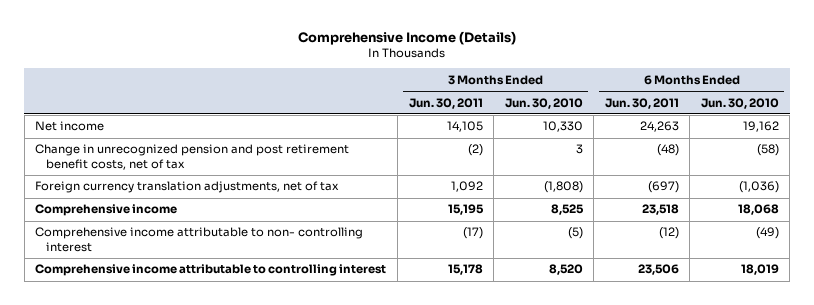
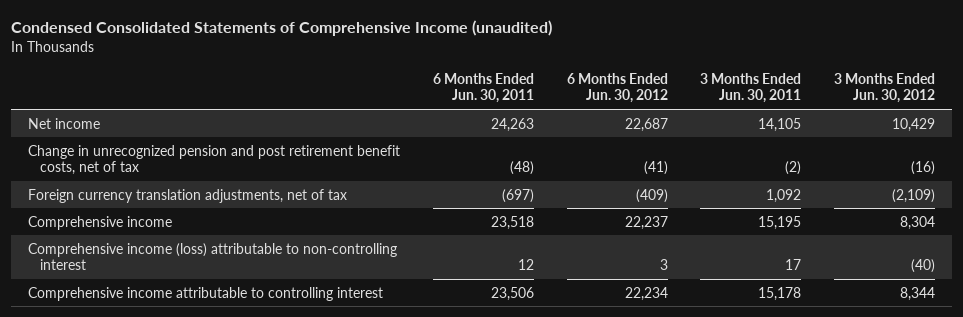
- Comprehensive Income (Details)
+ Condensed Consolidated Statements of Comprehensive Income (unaudited)
- | 3 Months Ended Jun. 30, 2011 | 3 Months Ended Jun. 30, 2010 | 6 Months Ended Jun. 30, 2011 | 6 Months Ended Jun. 30, 2010
+ | 6 Months Ended Jun. 30, 2011 | 6 Months Ended Jun. 30, 2012 | 3 Months Ended Jun. 30, 2011 | 3 Months Ended Jun. 30, 2012
- Comprehensive income attributable to non- controlling interest | (17) | (5) | (12) | (49)
+ Comprehensive income (loss) attributable to non-controlling interest | 12 | 3 | 17 | (40)

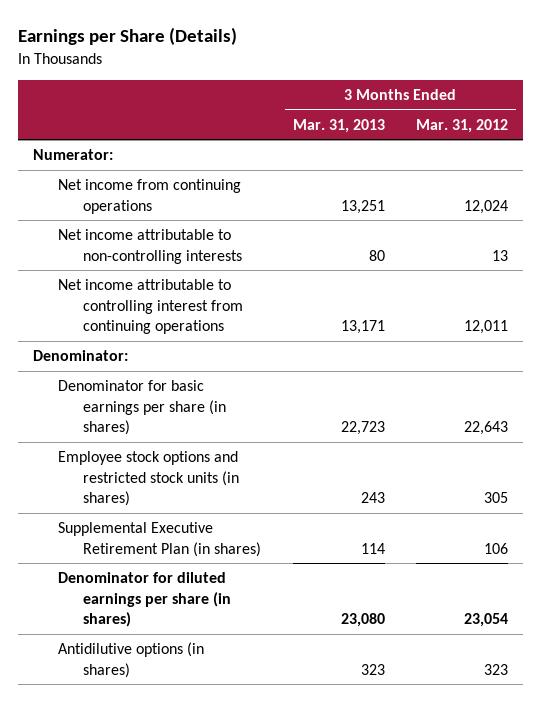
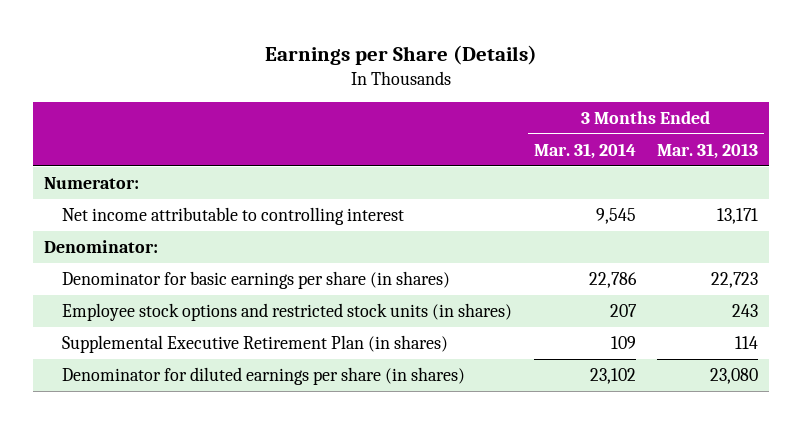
- | 3 Months Ended Mar. 31, 2013 | 3 Months Ended Mar. 31, 2012
+ | 3 Months Ended Mar. 31, 2014 | 3 Months Ended Mar. 31, 2013
- Net income from continuing operations | 13,251 | 12,024
- Net income attributable to non-controlling interests | 80 | 13
- Net income attributable to controlling interest from continuing operations | 13,171 | 12,011
+ Net income attributable to controlling interest | 9,545 | 13,171
- Antidilutive options (in shares) | 323 | 323

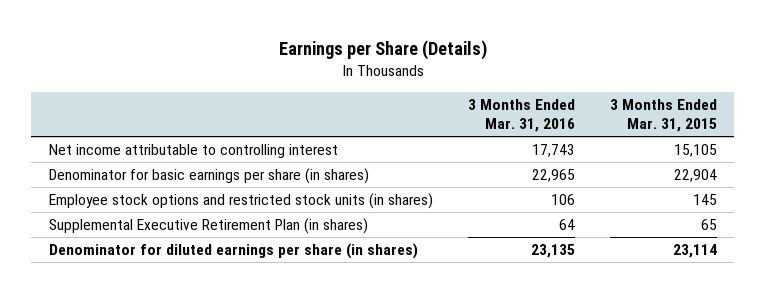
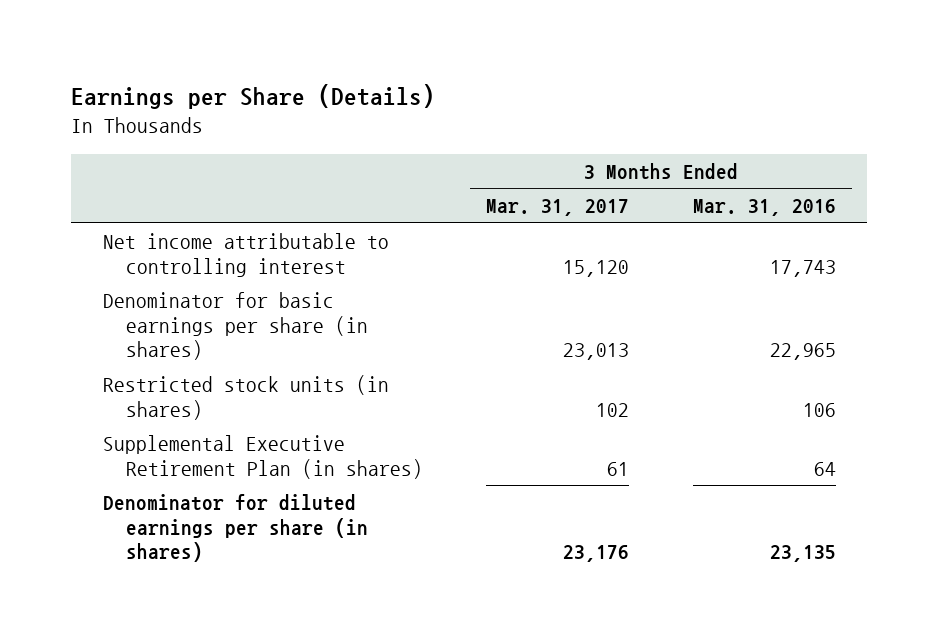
- | 3 Months Ended Mar. 31, 2016 | 3 Months Ended Mar. 31, 2015
+ | 3 Months Ended Mar. 31, 2017 | 3 Months Ended Mar. 31, 2016
- Employee stock options and restricted stock units (in shares) | 106 | 145
+ Restricted stock units (in shares) | 102 | 106

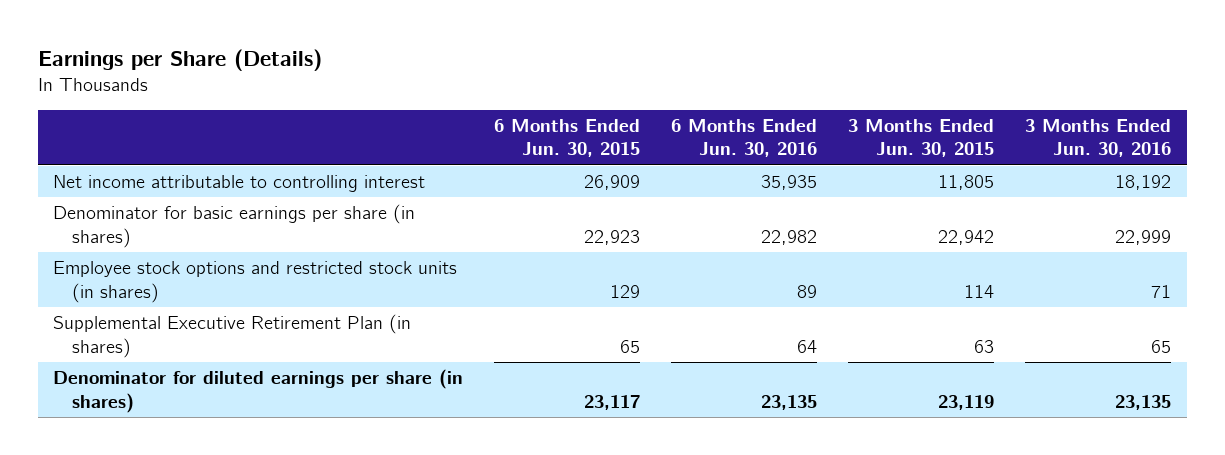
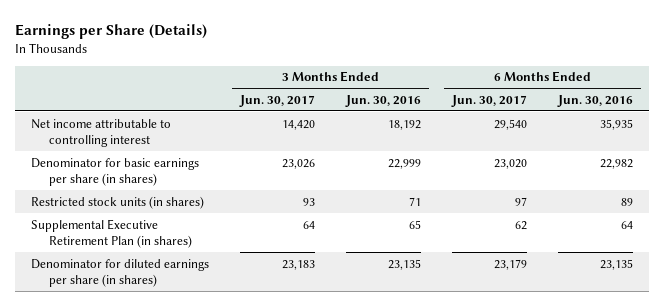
- | 6 Months Ended Jun. 30, 2015 | 6 Months Ended Jun. 30, 2016 | 3 Months Ended Jun. 30, 2015 | 3 Months Ended Jun. 30, 2016
+ | 3 Months Ended Jun. 30, 2017 | 3 Months Ended Jun. 30, 2016 | 6 Months Ended Jun. 30, 2017 | 6 Months Ended Jun. 30, 2016
- Employee stock options and restricted stock units (in shares) | 129 | 89 | 114 | 71
+ Restricted stock units (in shares) | 93 | 71 | 97 | 89

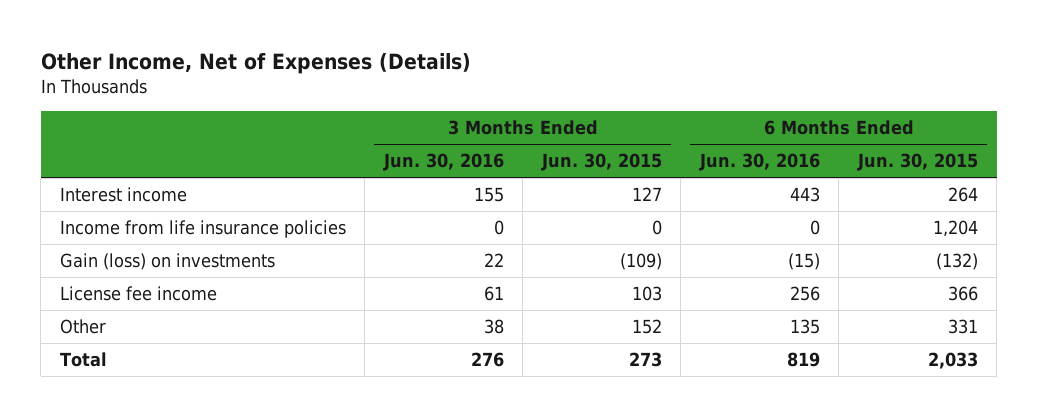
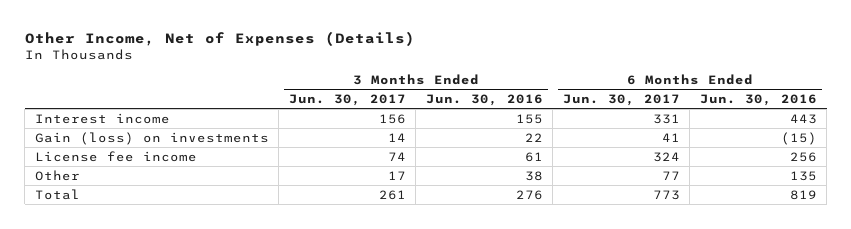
- | 3 Months Ended Jun. 30, 2016 | 3 Months Ended Jun. 30, 2015 | 6 Months Ended Jun. 30, 2016 | 6 Months Ended Jun. 30, 2015
+ | 3 Months Ended Jun. 30, 2017 | 3 Months Ended Jun. 30, 2016 | 6 Months Ended Jun. 30, 2017 | 6 Months Ended Jun. 30, 2016
- Income from life insurance policies | 0 | 0 | 0 | 1,204

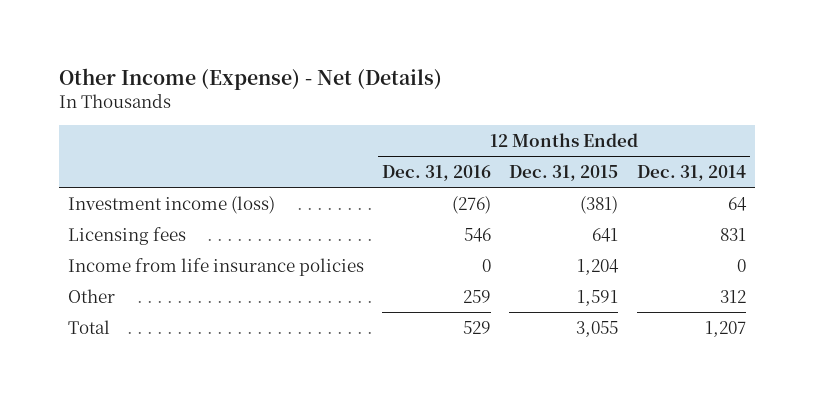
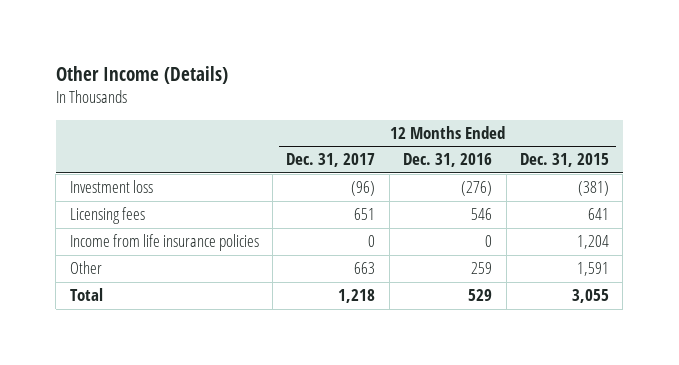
- Other Income (Expense) - Net (Details)
+ Other Income (Details)
- | 12 Months Ended Dec. 31, 2016 | 12 Months Ended Dec. 31, 2015 | 12 Months Ended Dec. 31, 2014
+ | 12 Months Ended Dec. 31, 2017 | 12 Months Ended Dec. 31, 2016 | 12 Months Ended Dec. 31, 2015
- Investment income (loss) | (276) | (381) | 64
+ Investment loss | (96) | (276) | (381)

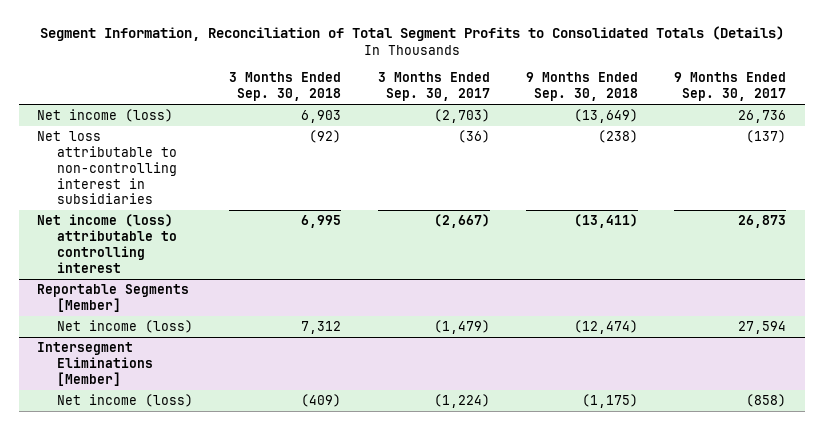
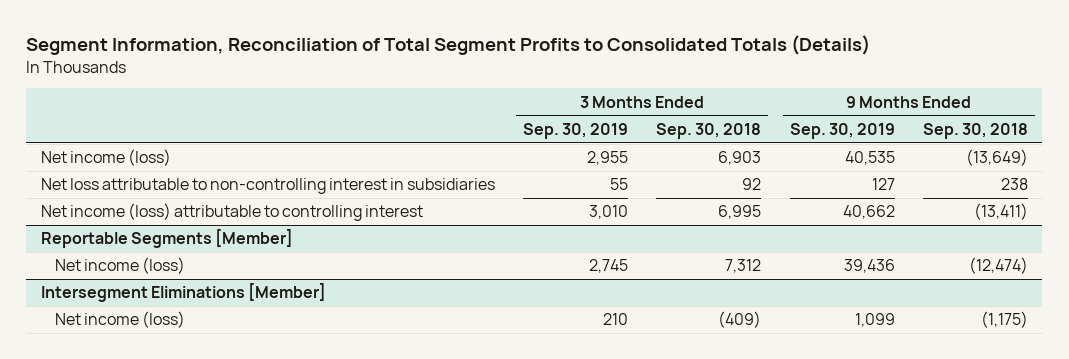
- | 3 Months Ended Sep. 30, 2018 | 3 Months Ended Sep. 30, 2017 | 9 Months Ended Sep. 30, 2018 | 9 Months Ended Sep. 30, 2017
+ | 3 Months Ended Sep. 30, 2019 | 3 Months Ended Sep. 30, 2018 | 9 Months Ended Sep. 30, 2019 | 9 Months Ended Sep. 30, 2018
- Net loss attributable to non-controlling interest in subsidiaries | (92) | (36) | (238) | (137)
+ Net loss attributable to non-controlling interest in subsidiaries | 55 | 92 | 127 | 238

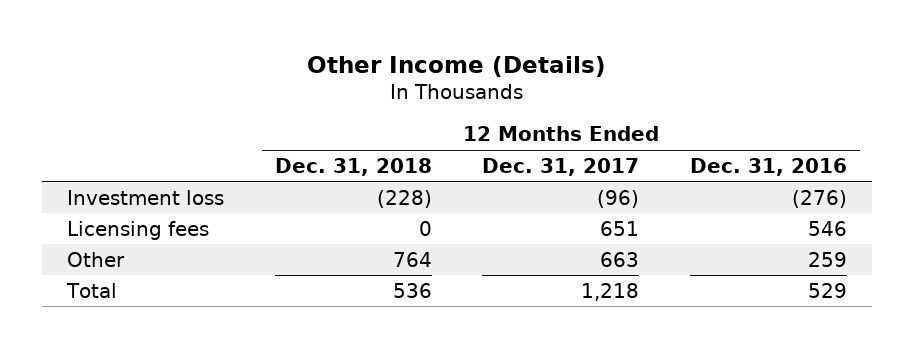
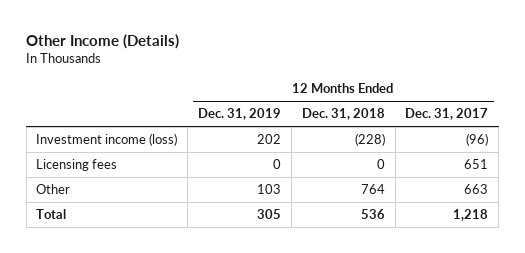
- | 12 Months Ended Dec. 31, 2018 | 12 Months Ended Dec. 31, 2017 | 12 Months Ended Dec. 31, 2016
+ | 12 Months Ended Dec. 31, 2019 | 12 Months Ended Dec. 31, 2018 | 12 Months Ended Dec. 31, 2017
- Investment loss | (228) | (96) | (276)
+ Investment income (loss) | 202 | (228) | (96)

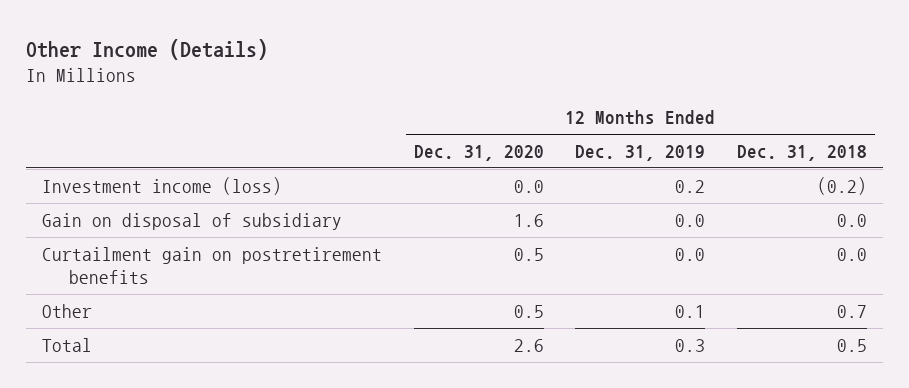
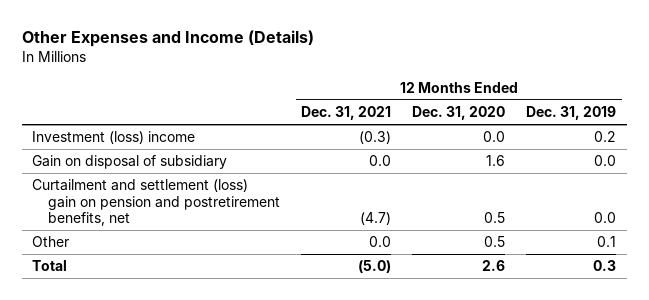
- Other Income (Details)
+ Other Expenses and Income (Details)
- | 12 Months Ended Dec. 31, 2020 | 12 Months Ended Dec. 31, 2019 | 12 Months Ended Dec. 31, 2018
+ | 12 Months Ended Dec. 31, 2021 | 12 Months Ended Dec. 31, 2020 | 12 Months Ended Dec. 31, 2019
- Investment income (loss) | 0.0 | 0.2 | (0.2)
+ Investment (loss) income | (0.3) | 0.0 | 0.2
- Curtailment gain on postretirement benefits | 0.5 | 0.0 | 0.0
+ Curtailment and settlement (loss) gain on pension and postretirement benefits, net | (4.7) | 0.5 | 0.0

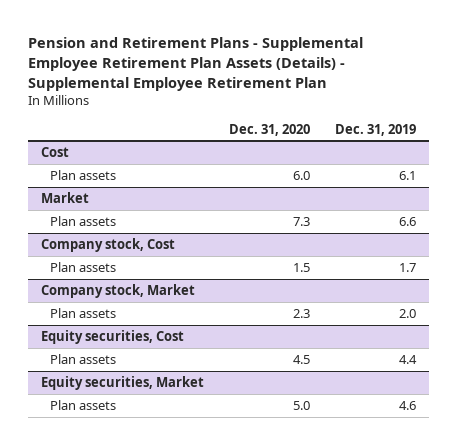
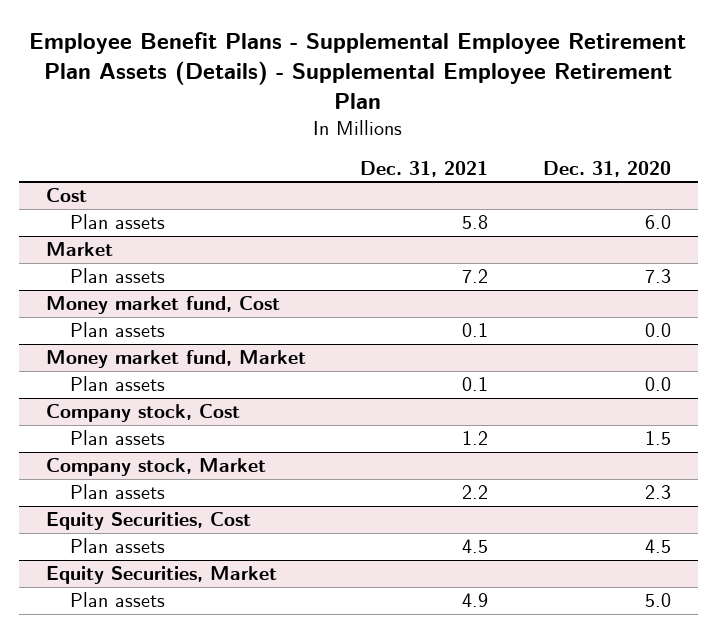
- Pension and Retirement Plans - Supplemental Employee Retirement Plan Assets (Details) - Supplemental Employee Retirement Plan
+ Employee Benefit Plans - Supplemental Employee Retirement Plan Assets (Details) - Supplemental Employee Retirement Plan
- | Dec. 31, 2020 | Dec. 31, 2019
+ | Dec. 31, 2021 | Dec. 31, 2020
+ Money market fund, Cost
+ Plan assets | 0.1 | 0.0
+ Money market fund, Market
+ Plan assets | 0.1 | 0.0
- Equity securities, Cost
+ Equity Securities, Cost
- Equity securities, Market
+ Equity Securities, Market

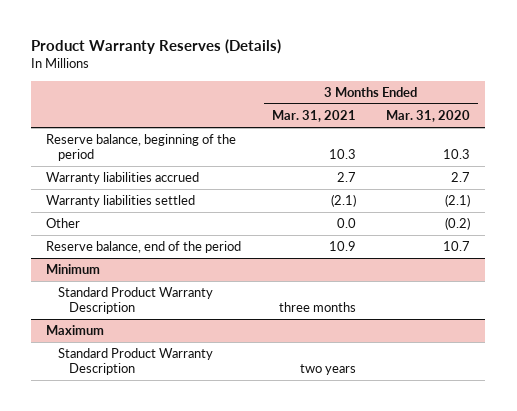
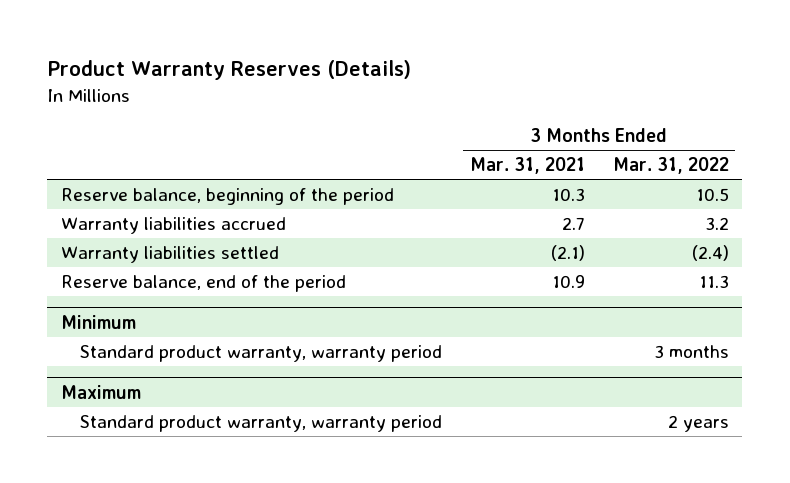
- | 3 Months Ended Mar. 31, 2021 | 3 Months Ended Mar. 31, 2020
+ | 3 Months Ended Mar. 31, 2021 | 3 Months Ended Mar. 31, 2022
- Other | 0.0 | (0.2)
@ Minimum
- Standard Product Warranty Description | three months |
+ Standard product warranty, warranty period | | 3 months
@ Maximum
- Standard Product Warranty Description | two years |
+ Standard product warranty, warranty period | | 2 years

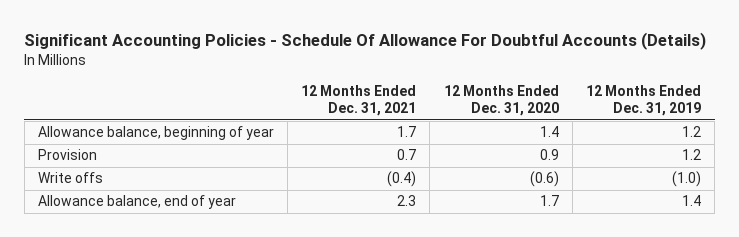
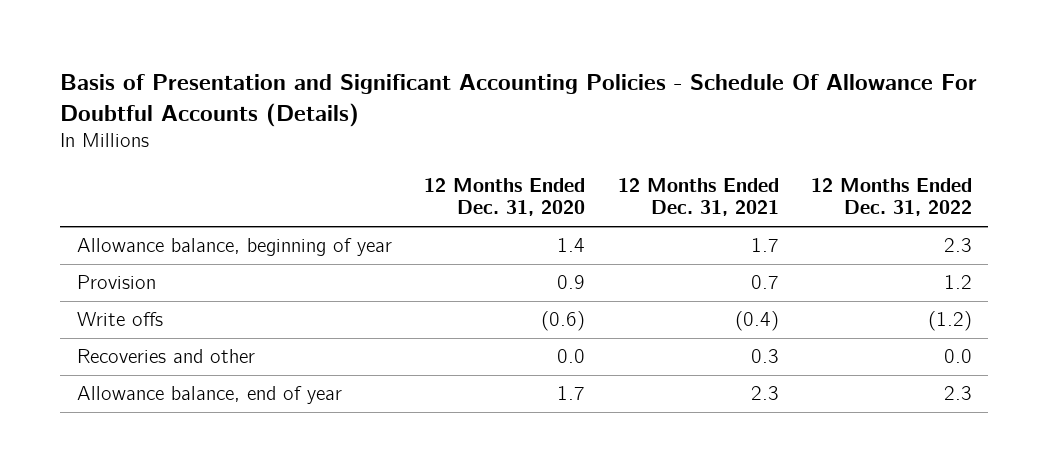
- Significant Accounting Policies - Schedule Of Allowance For Doubtful Accounts (Details)
+ Basis of Presentation and Significant Accounting Policies - Schedule Of Allowance For Doubtful Accounts (Details)
- | 12 Months Ended Dec. 31, 2021 | 12 Months Ended Dec. 31, 2020 | 12 Months Ended Dec. 31, 2019
+ | 12 Months Ended Dec. 31, 2020 | 12 Months Ended Dec. 31, 2021 | 12 Months Ended Dec. 31, 2022
+ Recoveries and other | 0.0 | 0.3 | 0.0

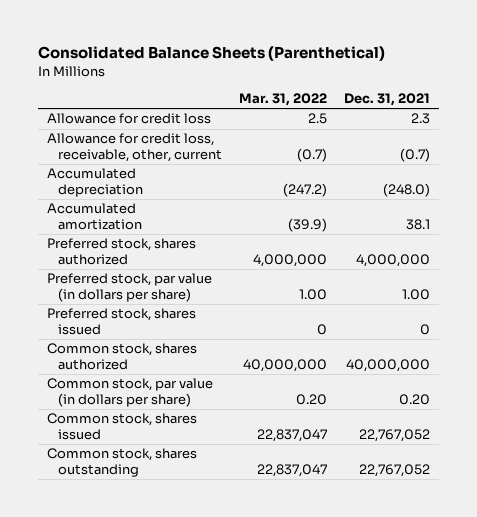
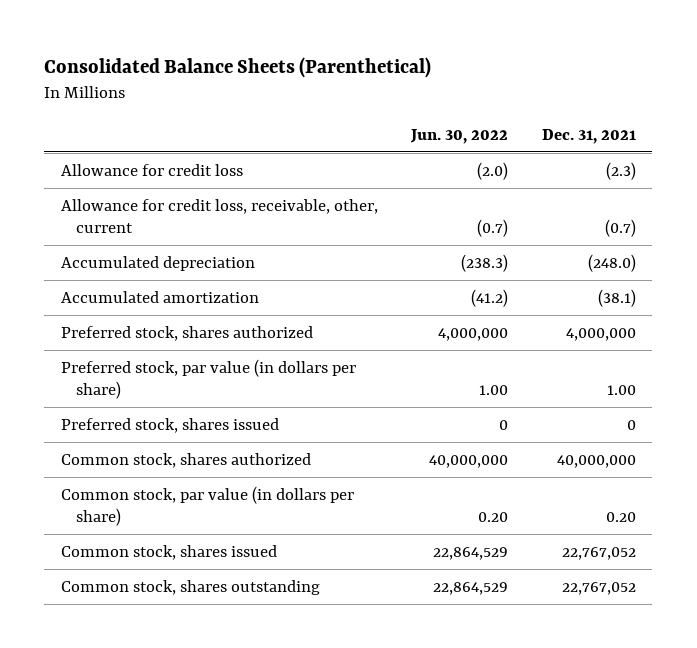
- | Mar. 31, 2022 | Dec. 31, 2021
+ | Jun. 30, 2022 | Dec. 31, 2021
- Allowance for credit loss | 2.5 | 2.3
+ Allowance for credit loss | (2.0) | (2.3)
- Accumulated amortization | (39.9) | 38.1
+ Accumulated amortization | (41.2) | (38.1)

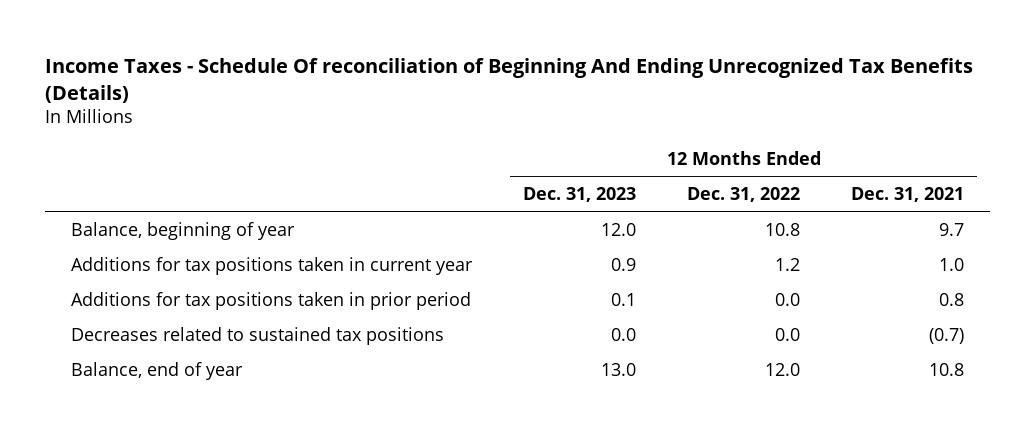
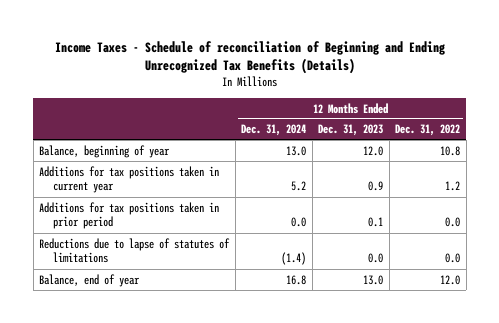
- Income Taxes - Schedule Of reconciliation of Beginning And Ending Unrecognized Tax Benefits (Details)
+ Income Taxes - Schedule of reconciliation of Beginning and Ending Unrecognized Tax Benefits (Details)
- | 12 Months Ended Dec. 31, 2023 | 12 Months Ended Dec. 31, 2022 | 12 Months Ended Dec. 31, 2021
+ | 12 Months Ended Dec. 31, 2024 | 12 Months Ended Dec. 31, 2023 | 12 Months Ended Dec. 31, 2022
- Decreases related to sustained tax positions | 0.0 | 0.0 | (0.7)
+ Reductions due to lapse of statutes of limitations | (1.4) | 0.0 | 0.0

